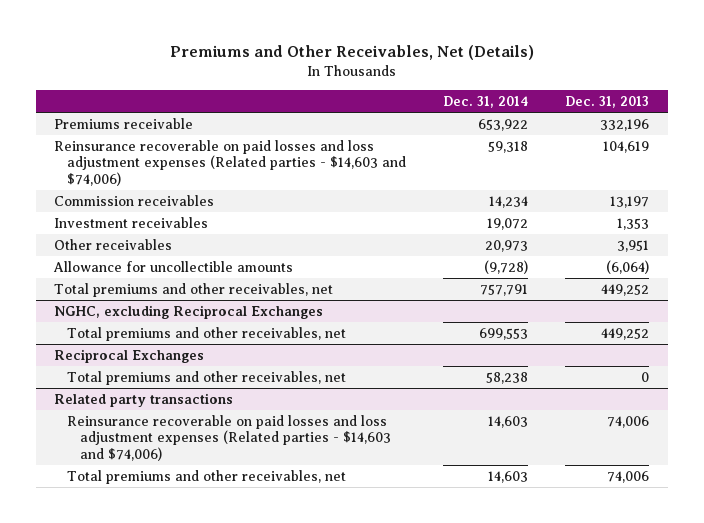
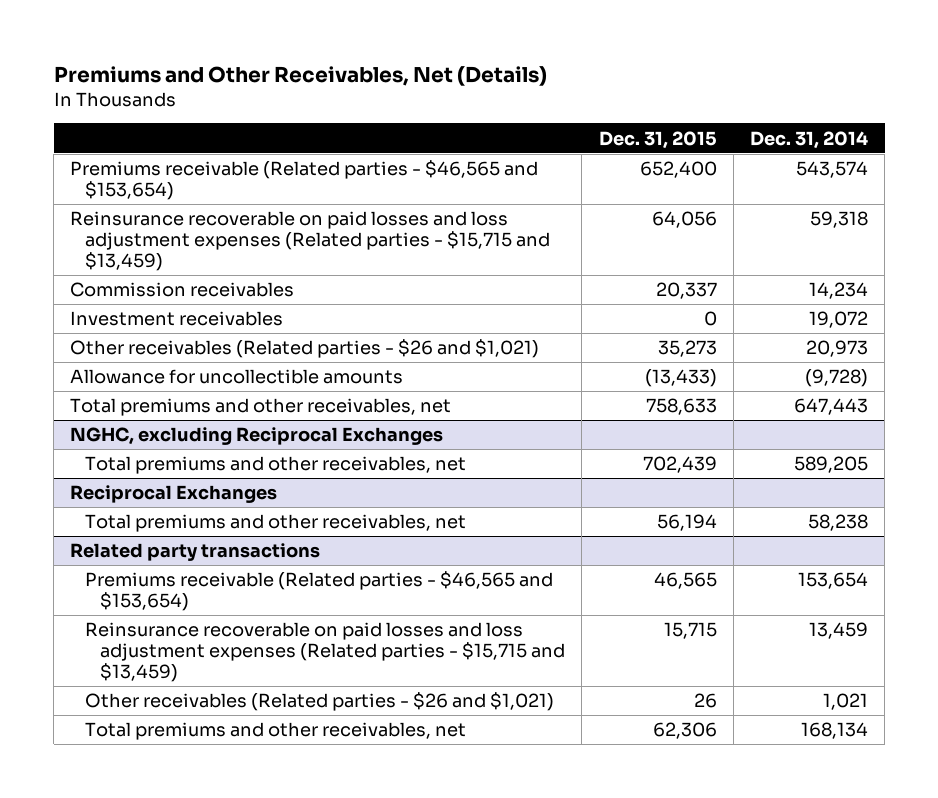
- | Dec. 31, 2014 | Dec. 31, 2013
+ | Dec. 31, 2015 | Dec. 31, 2014
- Premiums receivable | 653,922 | 332,196
- Reinsurance recoverable on paid losses and loss adjustment expenses (Related parties - $14,603 and $74,006) | 59,318 | 104,619
+ Premiums receivable (Related parties - $46,565 and $153,654) | 652,400 | 543,574
+ Reinsurance recoverable on paid losses and loss adjustment expenses (Related parties - $15,715 and $13,459) | 64,056 | 59,318
- Other receivables | 20,973 | 3,951
+ Other receivables (Related parties - $26 and $1,021) | 35,273 | 20,973
- Total premiums and other receivables, net | 757,791 | 449,252
+ Total premiums and other receivables, net | 758,633 | 647,443
@ NGHC, excluding Reciprocal Exchanges
- Total premiums and other receivables, net | 699,553 | 449,252
+ Total premiums and other receivables, net | 702,439 | 589,205
@ Related party transactions
- Reinsurance recoverable on paid losses and loss adjustment expenses (Related parties - $14,603 and $74,006) | 14,603 | 74,006
- Total premiums and other receivables, net | 14,603 | 74,006
+ Premiums receivable (Related parties - $46,565 and $153,654) | 46,565 | 153,654
+ Reinsurance recoverable on paid losses and loss adjustment expenses (Related parties - $15,715 and $13,459) | 15,715 | 13,459
+ Other receivables (Related parties - $26 and $1,021) | 26 | 1,021
+ Total premiums and other receivables, net | 62,306 | 168,134

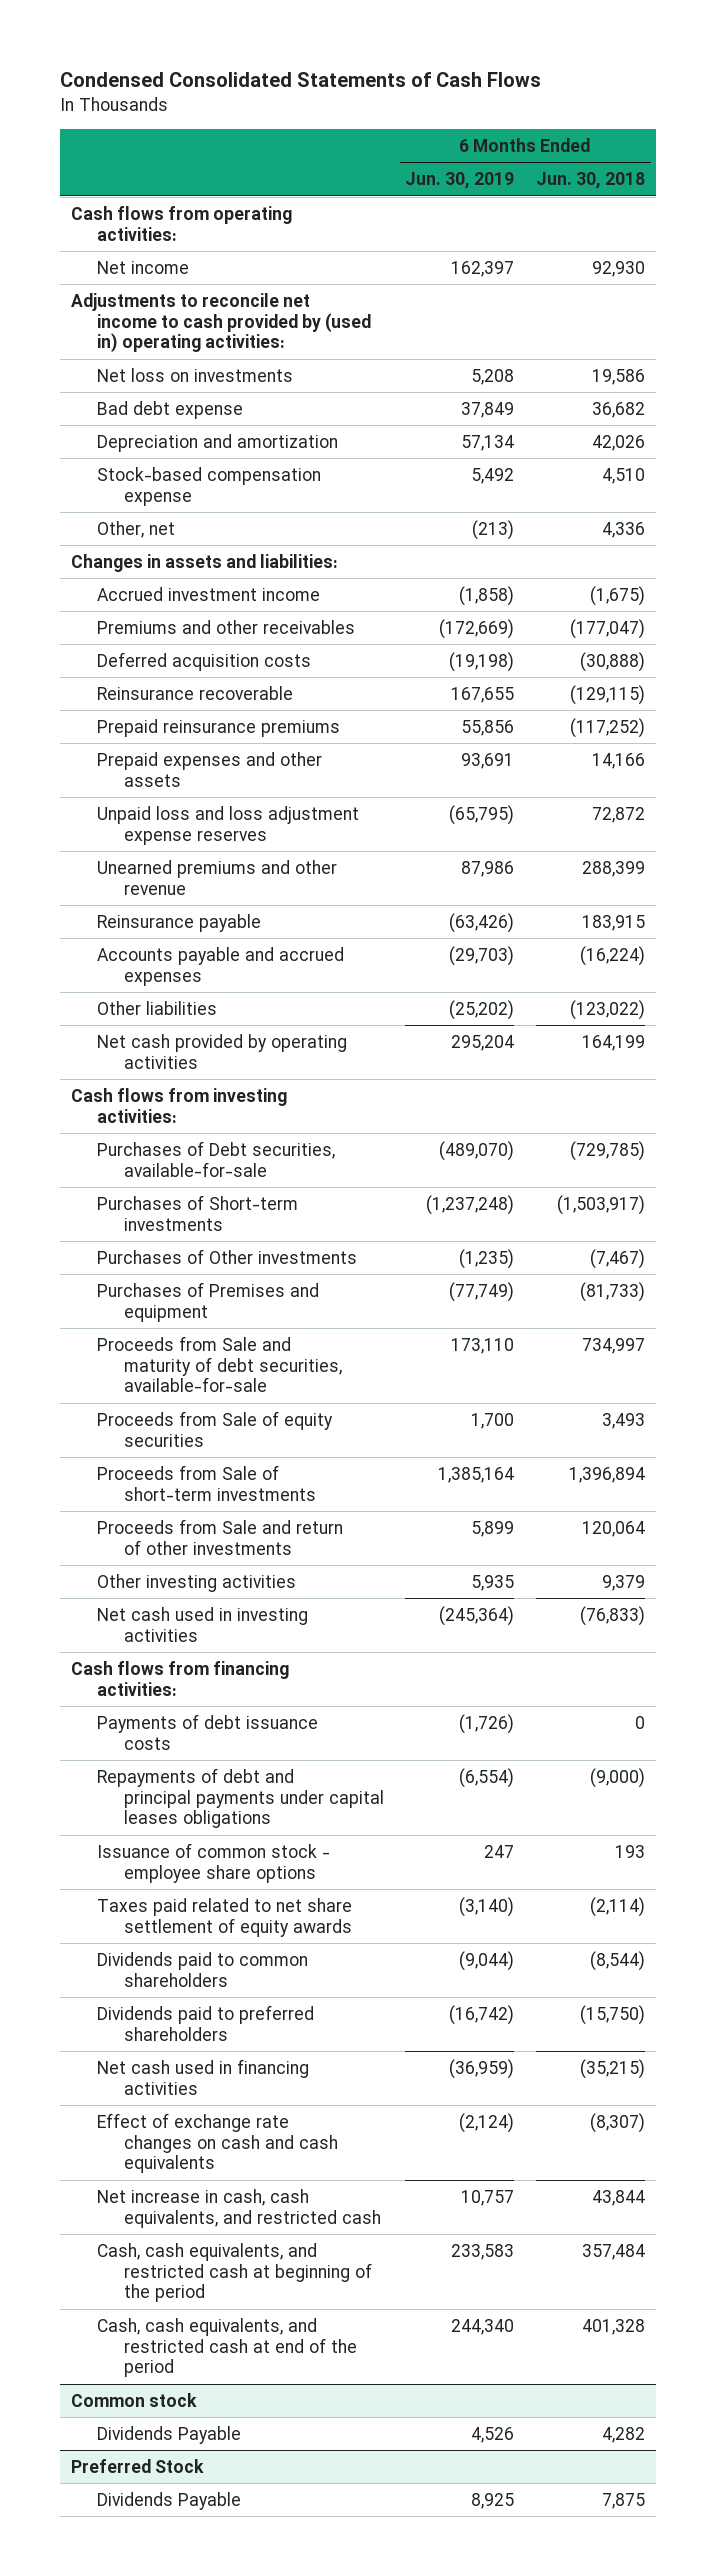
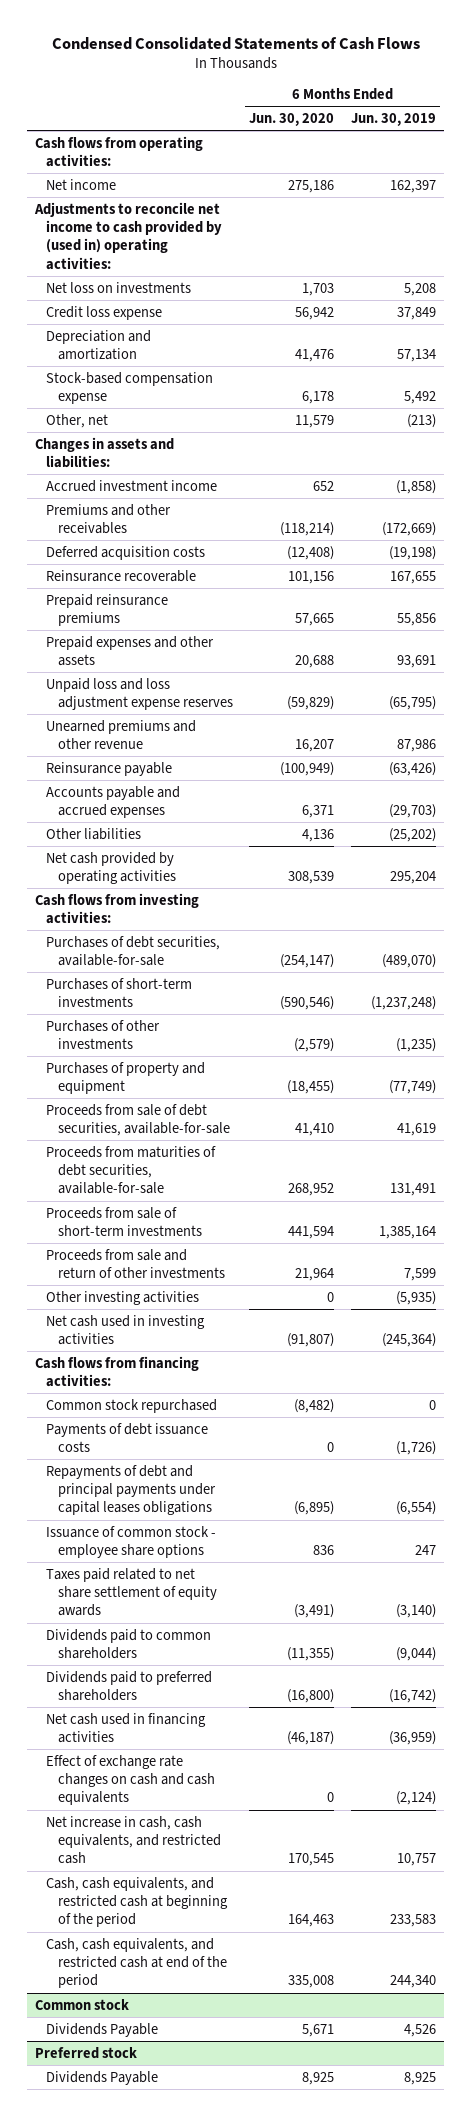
- | 6 Months Ended Jun. 30, 2019 | 6 Months Ended Jun. 30, 2018
+ | 6 Months Ended Jun. 30, 2020 | 6 Months Ended Jun. 30, 2019
- Bad debt expense | 37,849 | 36,682
+ Credit loss expense | 56,942 | 37,849
- Purchases of Debt securities, available-for-sale | (489,070) | (729,785)
- Purchases of Short-term investments | (1,237,248) | (1,503,917)
- Purchases of Other investments | (1,235) | (7,467)
- Purchases of Premises and equipment | (77,749) | (81,733)
- Proceeds from Sale and maturity of debt securities, available-for-sale | 173,110 | 734,997
- Proceeds from Sale of equity securities | 1,700 | 3,493
- Proceeds from Sale of short-term investments | 1,385,164 | 1,396,894
- Proceeds from Sale and return of other investments | 5,899 | 120,064
- Other investing activities | 5,935 | 9,379
+ Purchases of debt securities, available-for-sale | (254,147) | (489,070)
+ Purchases of short-term investments | (590,546) | (1,237,248)
+ Purchases of other investments | (2,579) | (1,235)
+ Purchases of property and equipment | (18,455) | (77,749)
+ Proceeds from sale of debt securities, available-for-sale | 41,410 | 41,619
+ Proceeds from maturities of debt securities, available-for-sale | 268,952 | 131,491
+ Proceeds from sale of short-term investments | 441,594 | 1,385,164
+ Proceeds from sale and return of other investments | 21,964 | 7,599
+ Other investing activities | 0 | (5,935)
+ Common stock repurchased | (8,482) | 0
- Preferred Stock
+ Preferred stock

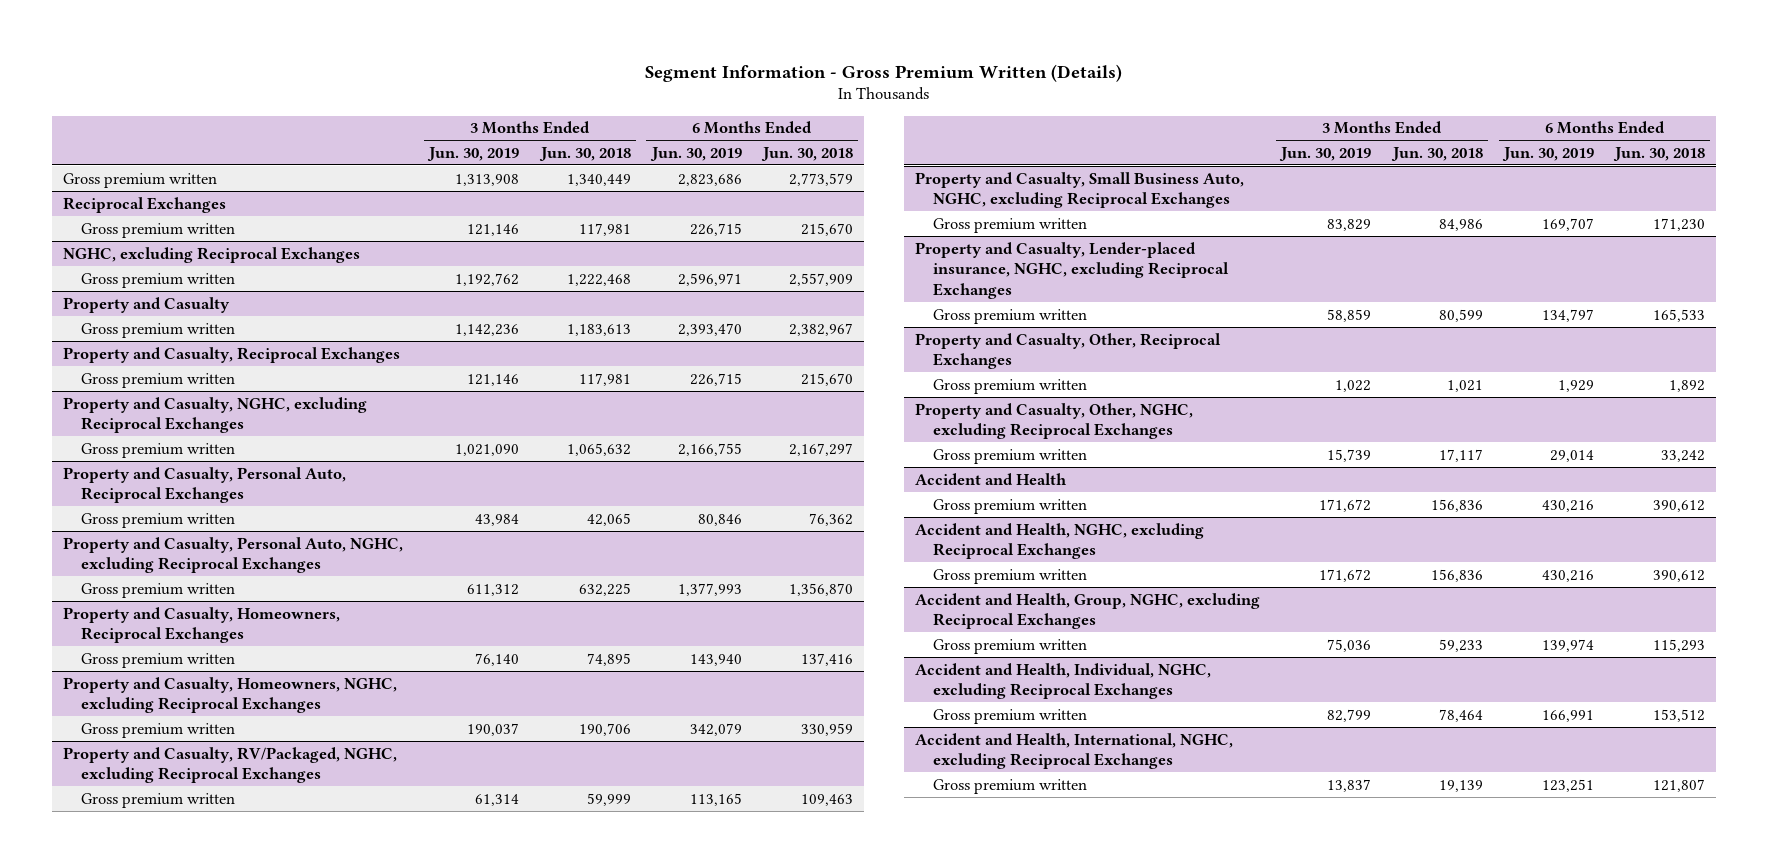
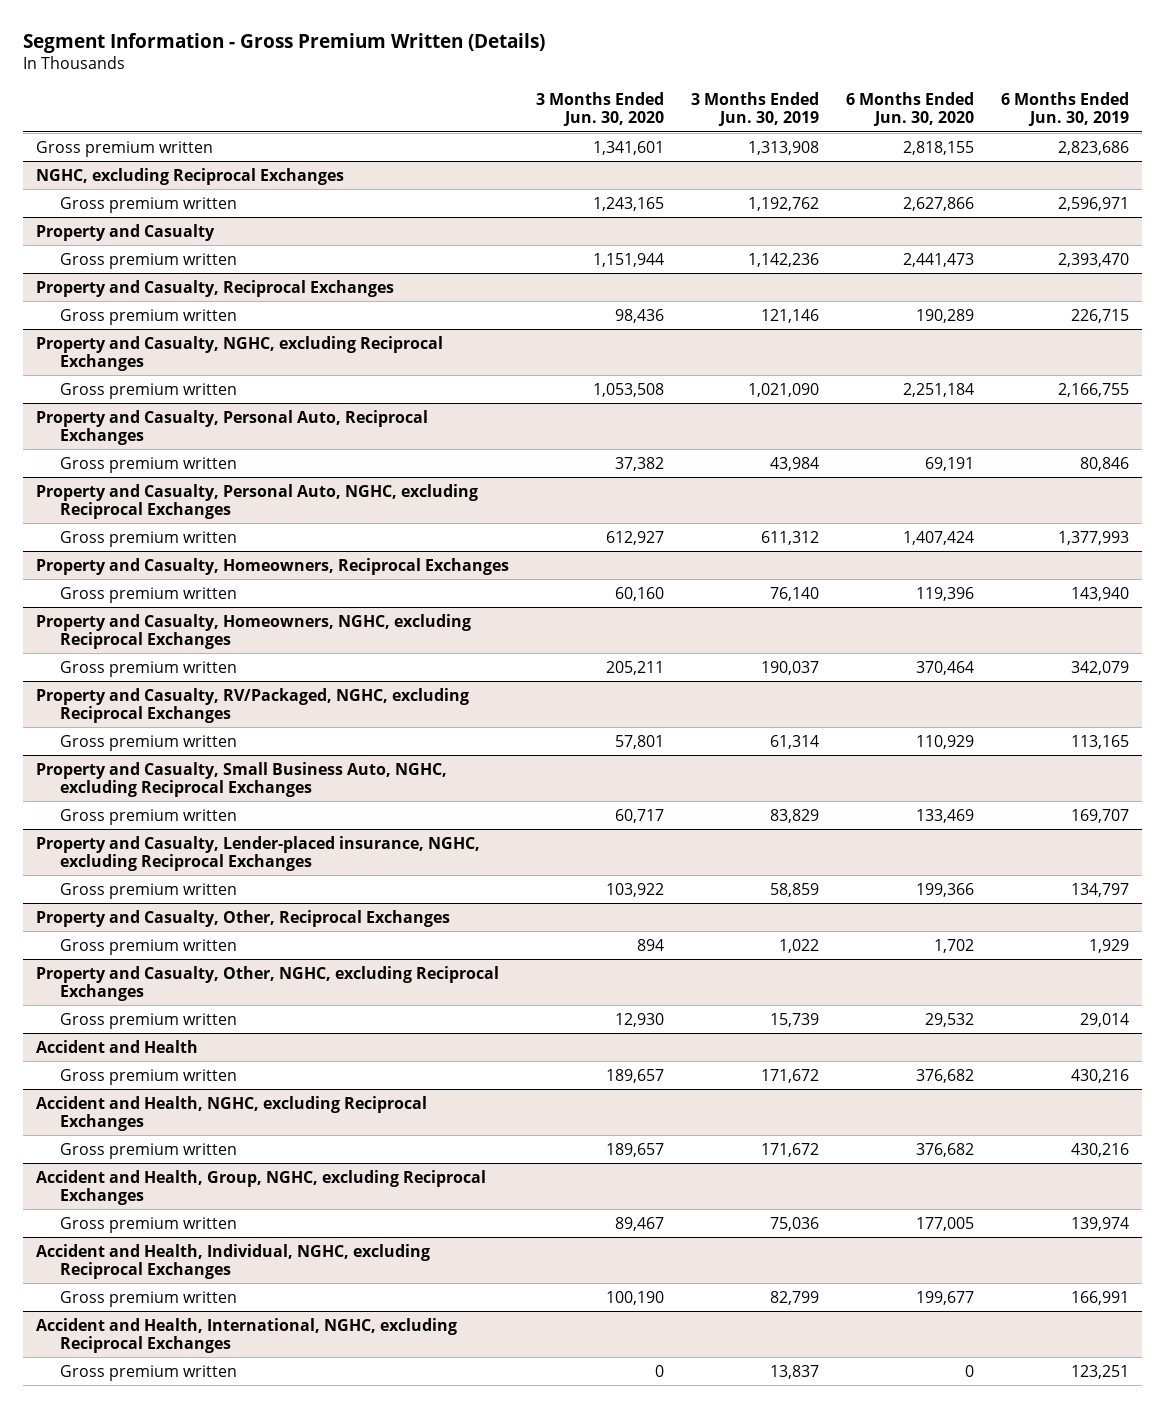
- | 3 Months Ended Jun. 30, 2019 | 3 Months Ended Jun. 30, 2018 | 6 Months Ended Jun. 30, 2019 | 6 Months Ended Jun. 30, 2018
+ | 3 Months Ended Jun. 30, 2020 | 3 Months Ended Jun. 30, 2019 | 6 Months Ended Jun. 30, 2020 | 6 Months Ended Jun. 30, 2019
- Reciprocal Exchanges
- Gross premium written | 121,146 | 117,981 | 226,715 | 215,670

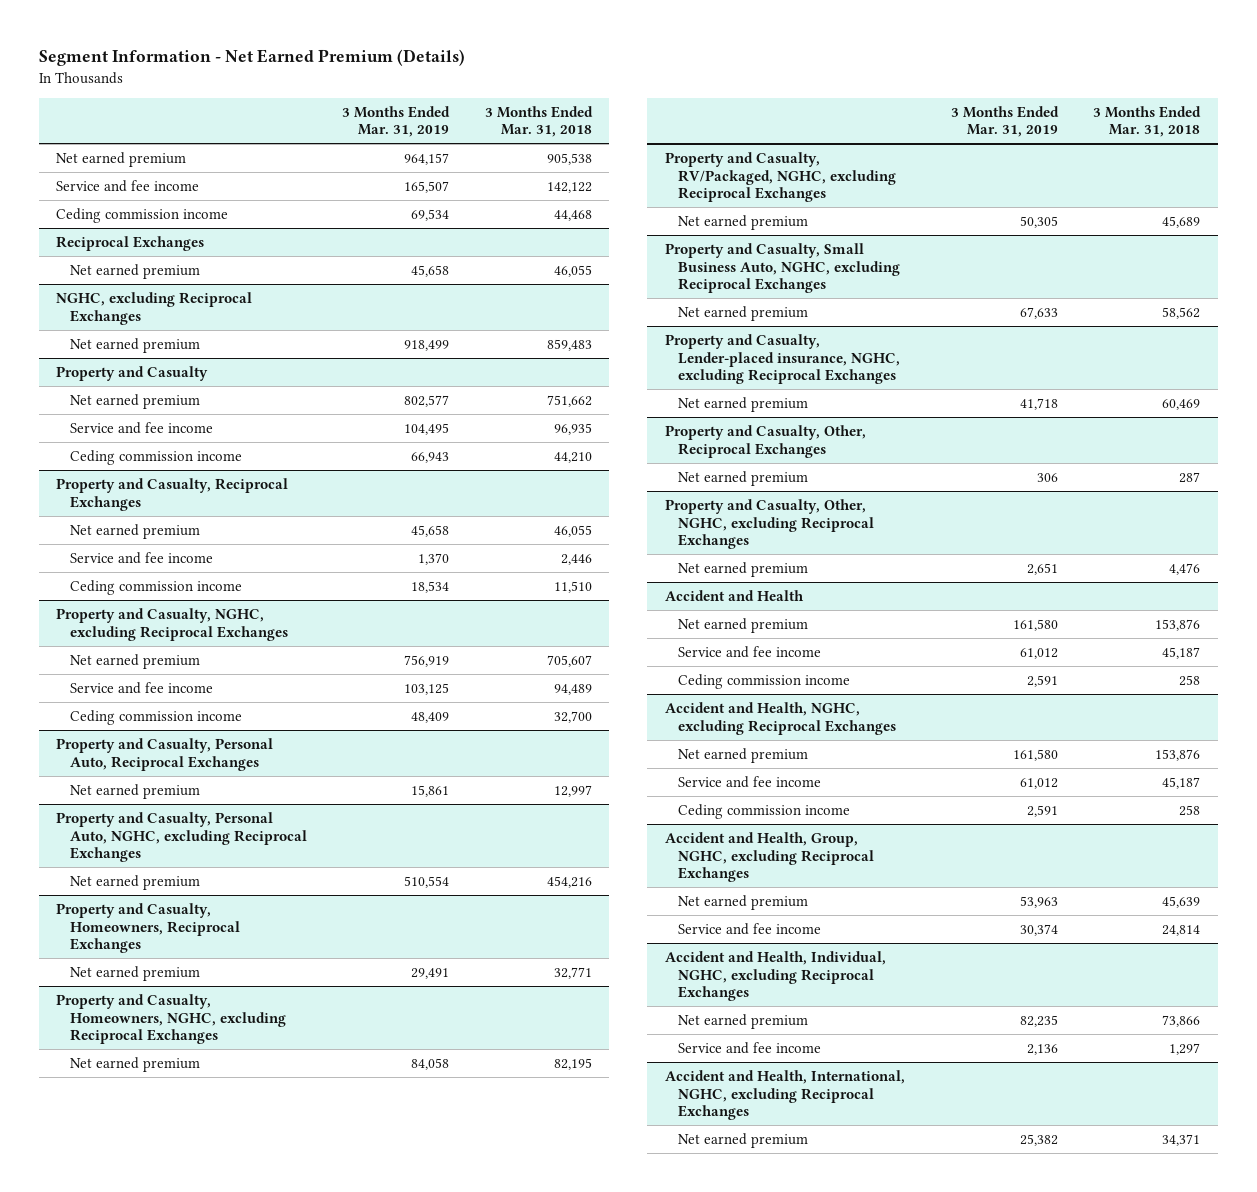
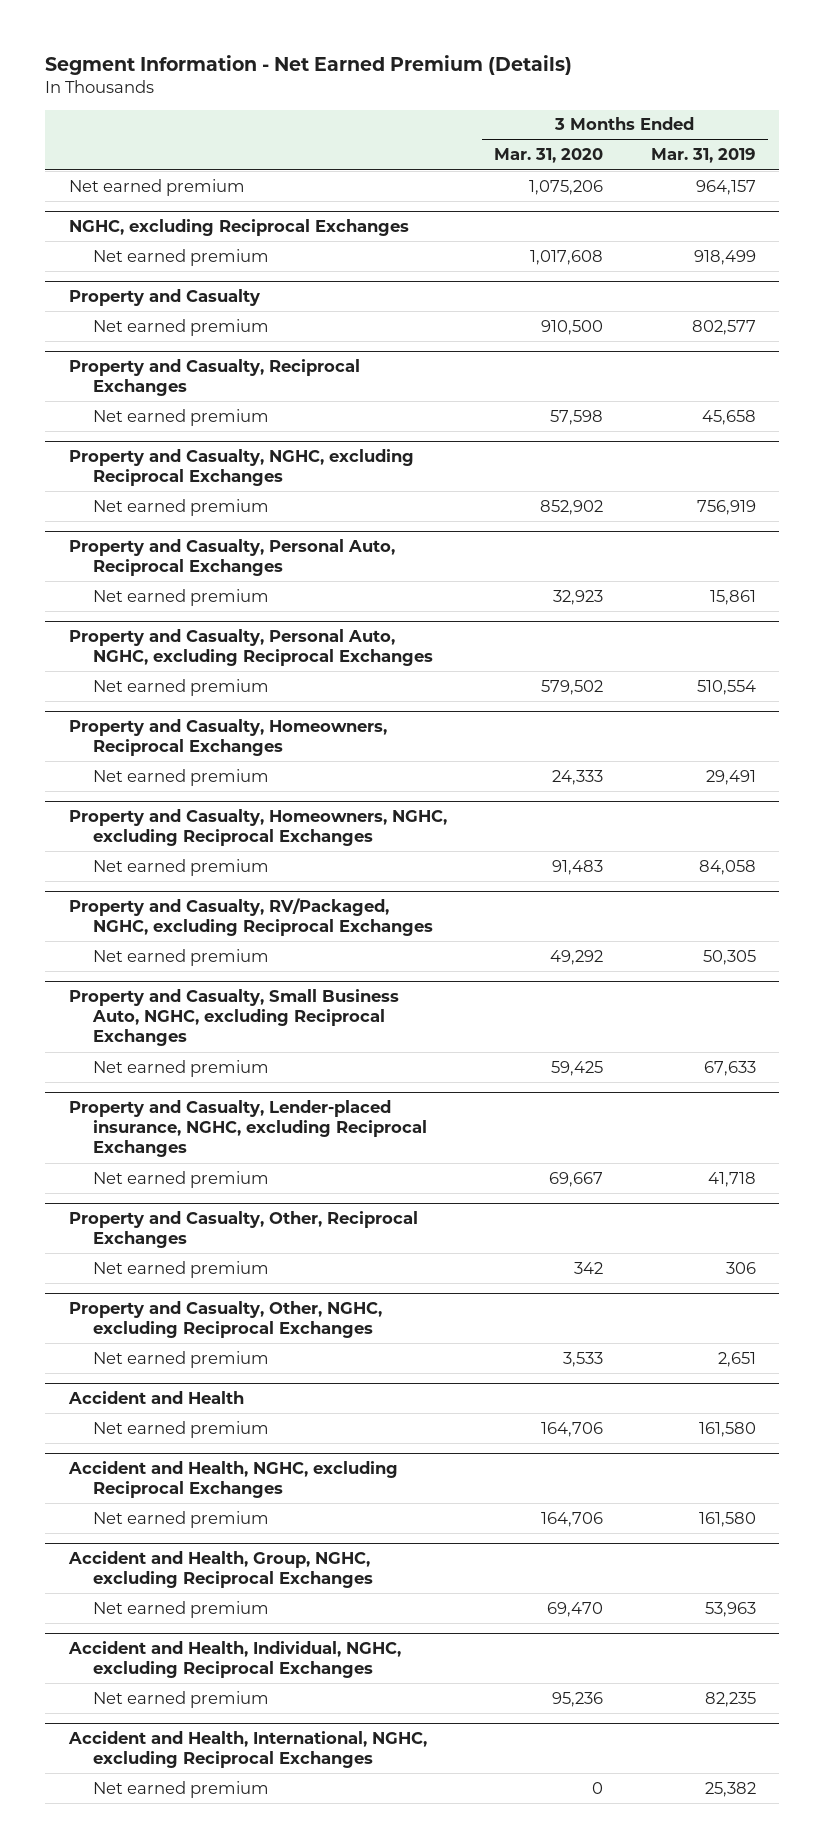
- | 3 Months Ended Mar. 31, 2019 | 3 Months Ended Mar. 31, 2018
+ | 3 Months Ended Mar. 31, 2020 | 3 Months Ended Mar. 31, 2019
- Service and fee income | 165,507 | 142,122
- Ceding commission income | 69,534 | 44,468
- Reciprocal Exchanges
- Net earned premium | 45,658 | 46,055
@ Property and Casualty
- Service and fee income | 104,495 | 96,935
- Ceding commission income | 66,943 | 44,210
@ Property and Casualty, Reciprocal Exchanges
- Service and fee income | 1,370 | 2,446
- Ceding commission income | 18,534 | 11,510
@ Property and Casualty, NGHC, excluding Reciprocal Exchanges
- Service and fee income | 103,125 | 94,489
- Ceding commission income | 48,409 | 32,700
@ Accident and Health
- Service and fee income | 61,012 | 45,187
- Ceding commission income | 2,591 | 258
@ Accident and Health, NGHC, excluding Reciprocal Exchanges
- Service and fee income | 61,012 | 45,187
- Ceding commission income | 2,591 | 258
@ Accident and Health, Group, NGHC, excluding Reciprocal Exchanges
- Service and fee income | 30,374 | 24,814
@ Accident and Health, Individual, NGHC, excluding Reciprocal Exchanges
- Service and fee income | 2,136 | 1,297

